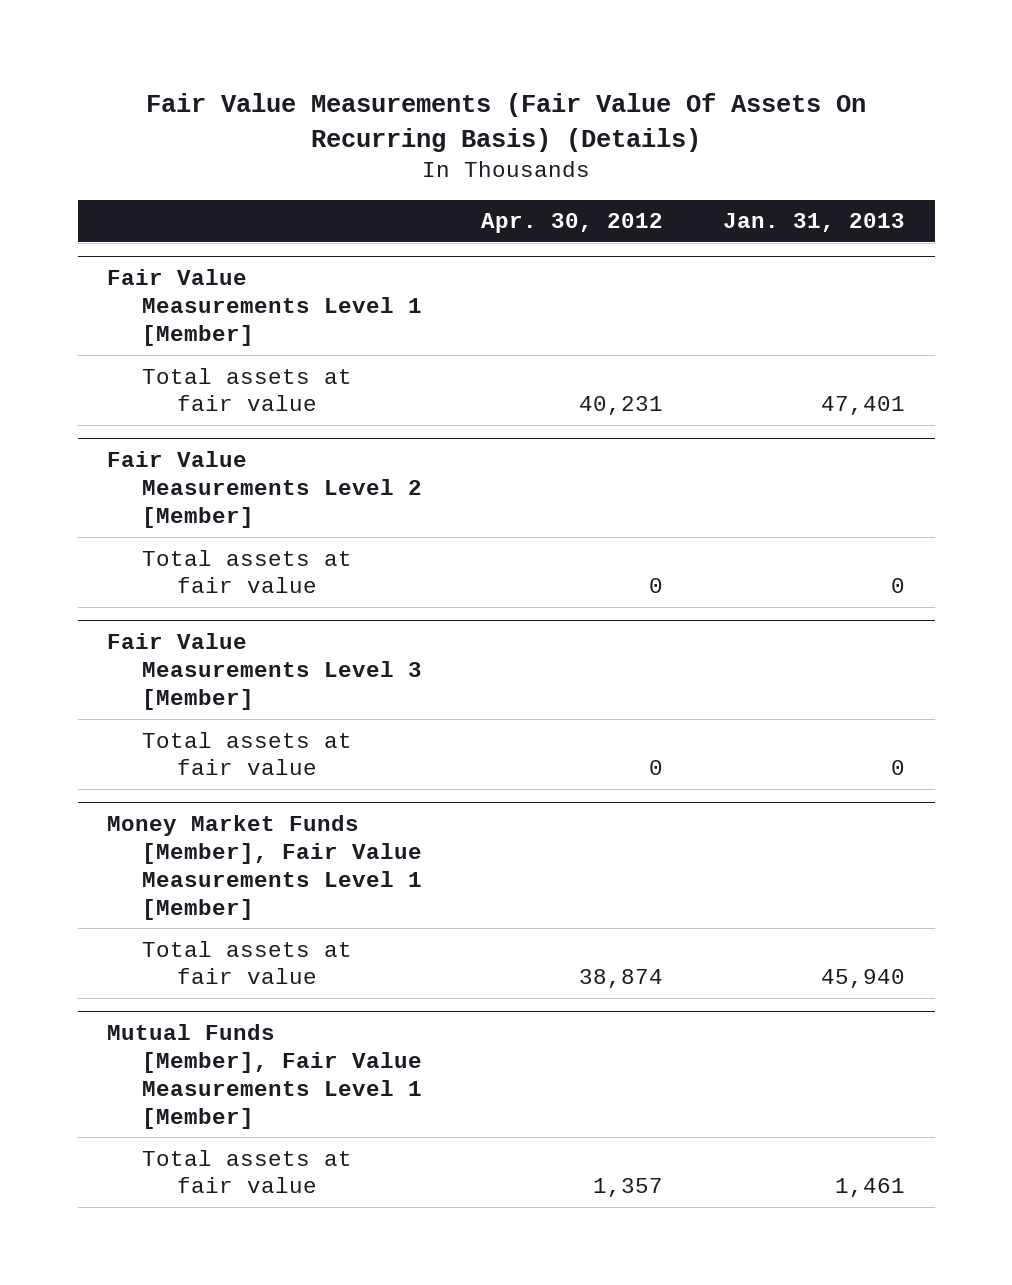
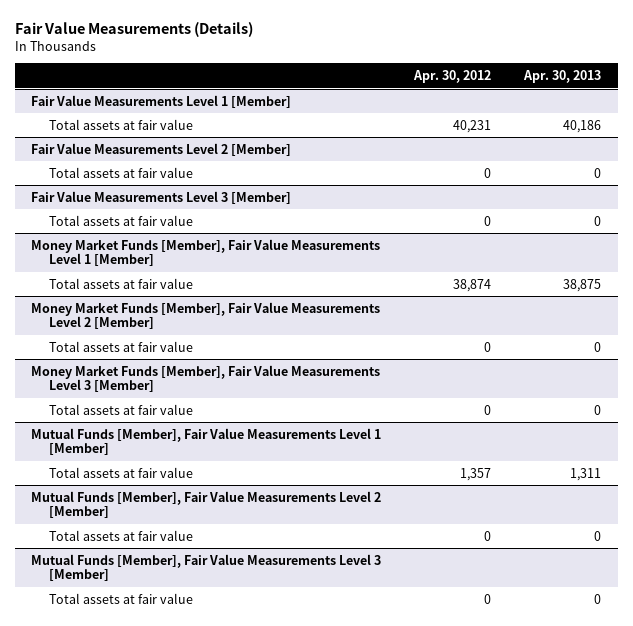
- Fair Value Measurements (Fair Value Of Assets On Recurring Basis) (Details)
+ Fair Value Measurements (Details)
- | Apr. 30, 2012 | Jan. 31, 2013
+ | Apr. 30, 2012 | Apr. 30, 2013
+ Money Market Funds [Member], Fair Value Measurements Level 2 [Member]
+ Total assets at fair value | 0 | 0
+ Money Market Funds [Member], Fair Value Measurements Level 3 [Member]
+ Total assets at fair value | 0 | 0
+ Mutual Funds [Member], Fair Value Measurements Level 2 [Member]
+ Total assets at fair value | 0 | 0
+ Mutual Funds [Member], Fair Value Measurements Level 3 [Member]
+ Total assets at fair value | 0 | 0

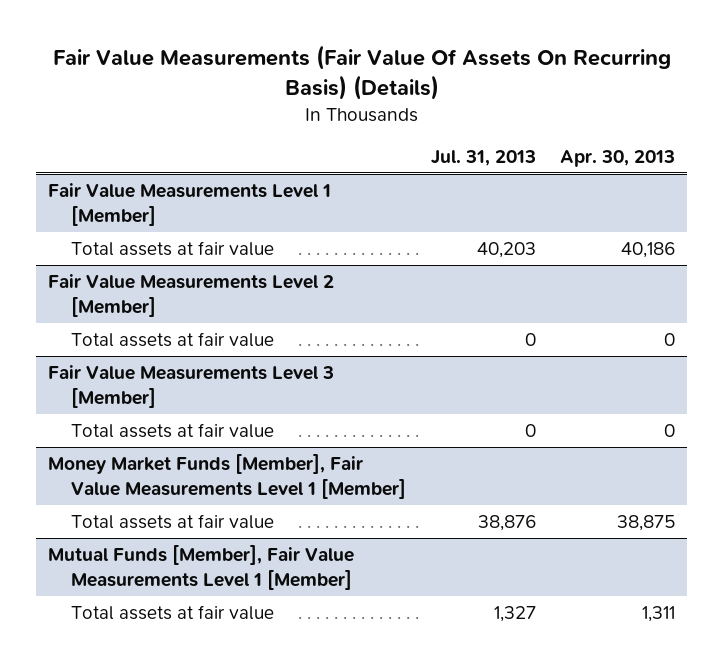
- Fair Value Measurements (Details)
+ Fair Value Measurements (Fair Value Of Assets On Recurring Basis) (Details)
- | Apr. 30, 2012 | Apr. 30, 2013
+ | Jul. 31, 2013 | Apr. 30, 2013
- Money Market Funds [Member], Fair Value Measurements Level 2 [Member]
- Total assets at fair value | 0 | 0
- Money Market Funds [Member], Fair Value Measurements Level 3 [Member]
- Total assets at fair value | 0 | 0
- Mutual Funds [Member], Fair Value Measurements Level 2 [Member]
- Total assets at fair value | 0 | 0
- Mutual Funds [Member], Fair Value Measurements Level 3 [Member]
- Total assets at fair value | 0 | 0

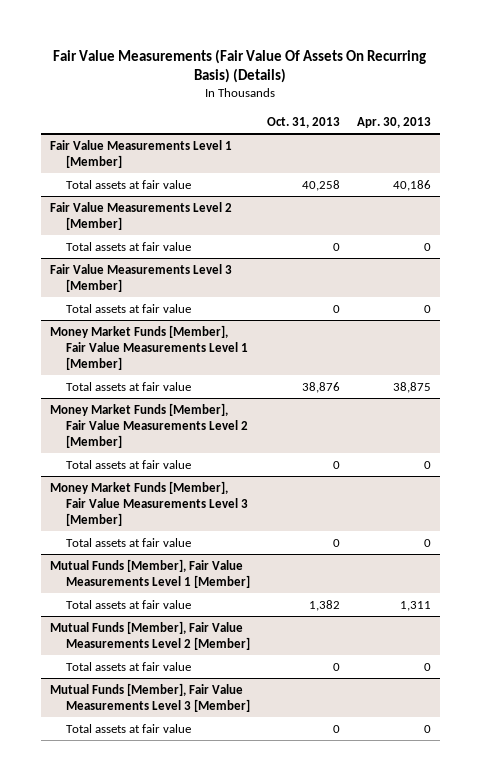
- | Jul. 31, 2013 | Apr. 30, 2013
+ | Oct. 31, 2013 | Apr. 30, 2013
+ Money Market Funds [Member], Fair Value Measurements Level 2 [Member]
+ Total assets at fair value | 0 | 0
+ Money Market Funds [Member], Fair Value Measurements Level 3 [Member]
+ Total assets at fair value | 0 | 0
+ Mutual Funds [Member], Fair Value Measurements Level 2 [Member]
+ Total assets at fair value | 0 | 0
+ Mutual Funds [Member], Fair Value Measurements Level 3 [Member]
+ Total assets at fair value | 0 | 0

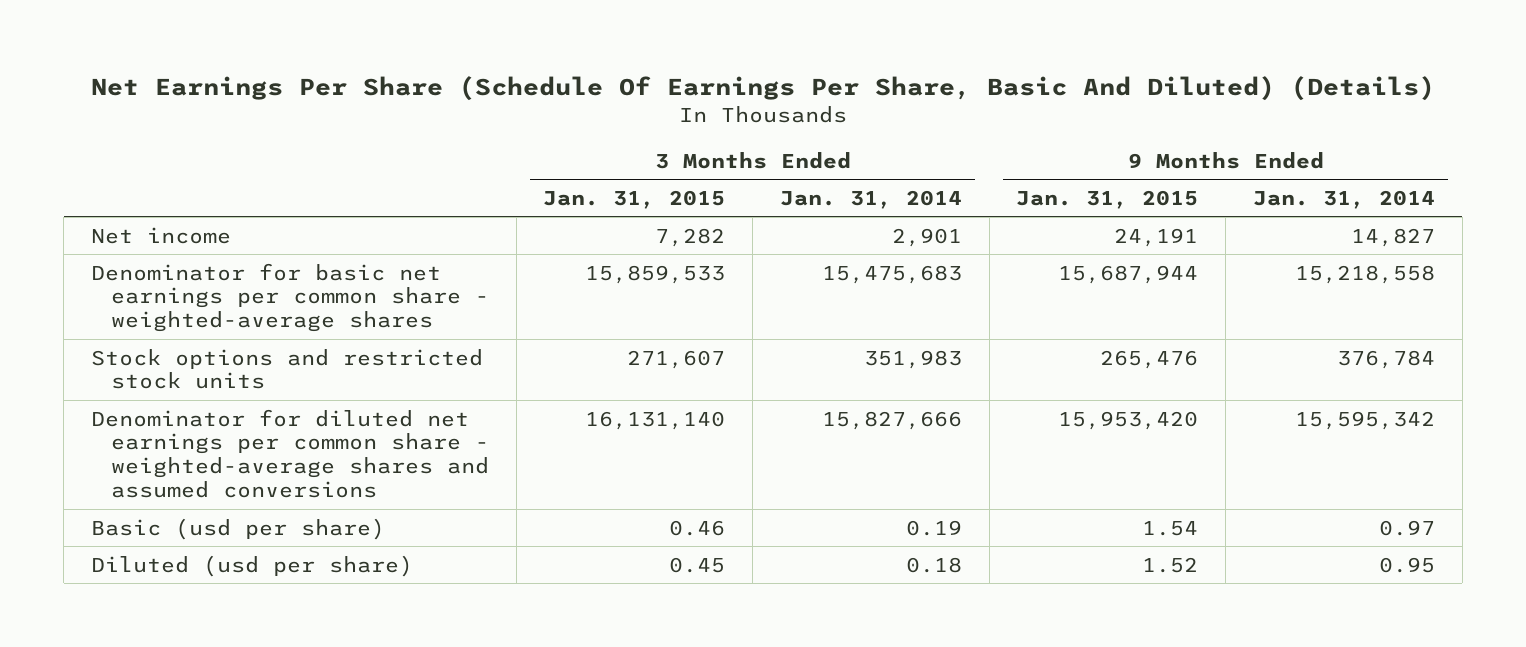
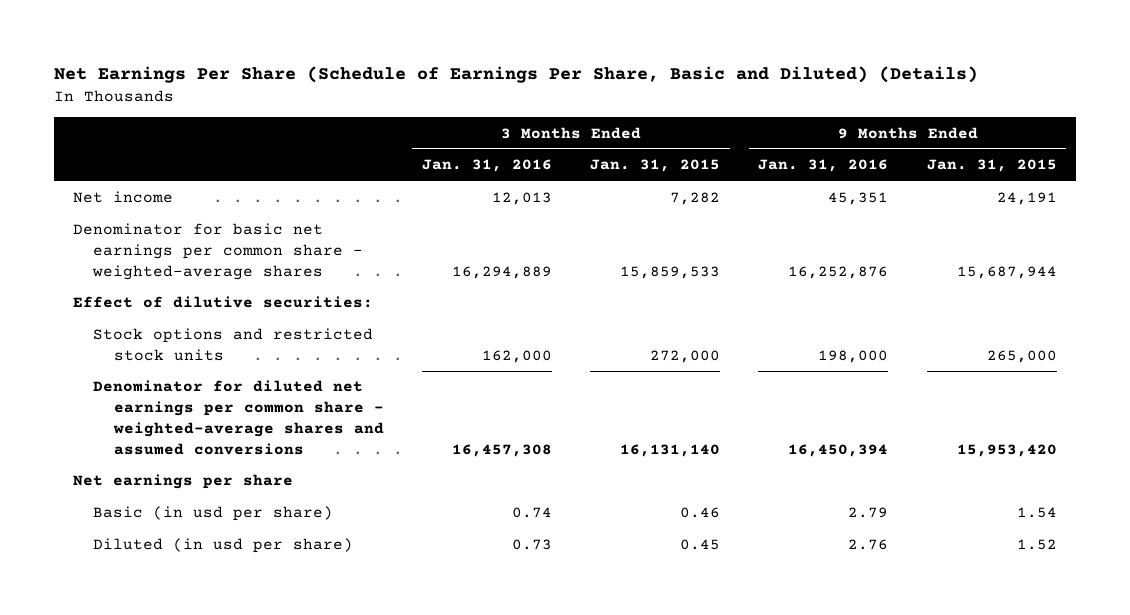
- Net Earnings Per Share (Schedule Of Earnings Per Share, Basic And Diluted) (Details)
+ Net Earnings Per Share (Schedule of Earnings Per Share, Basic and Diluted) (Details)
- | 3 Months Ended Jan. 31, 2015 | 3 Months Ended Jan. 31, 2014 | 9 Months Ended Jan. 31, 2015 | 9 Months Ended Jan. 31, 2014
+ | 3 Months Ended Jan. 31, 2016 | 3 Months Ended Jan. 31, 2015 | 9 Months Ended Jan. 31, 2016 | 9 Months Ended Jan. 31, 2015
- Stock options and restricted stock units | 271,607 | 351,983 | 265,476 | 376,784
+ Effect of dilutive securities:
+ Stock options and restricted stock units | 162,000 | 272,000 | 198,000 | 265,000
- Basic (usd per share) | 0.46 | 0.19 | 1.54 | 0.97
- Diluted (usd per share) | 0.45 | 0.18 | 1.52 | 0.95
+ Net earnings per share
+ Basic (in usd per share) | 0.74 | 0.46 | 2.79 | 1.54
+ Diluted (in usd per share) | 0.73 | 0.45 | 2.76 | 1.52

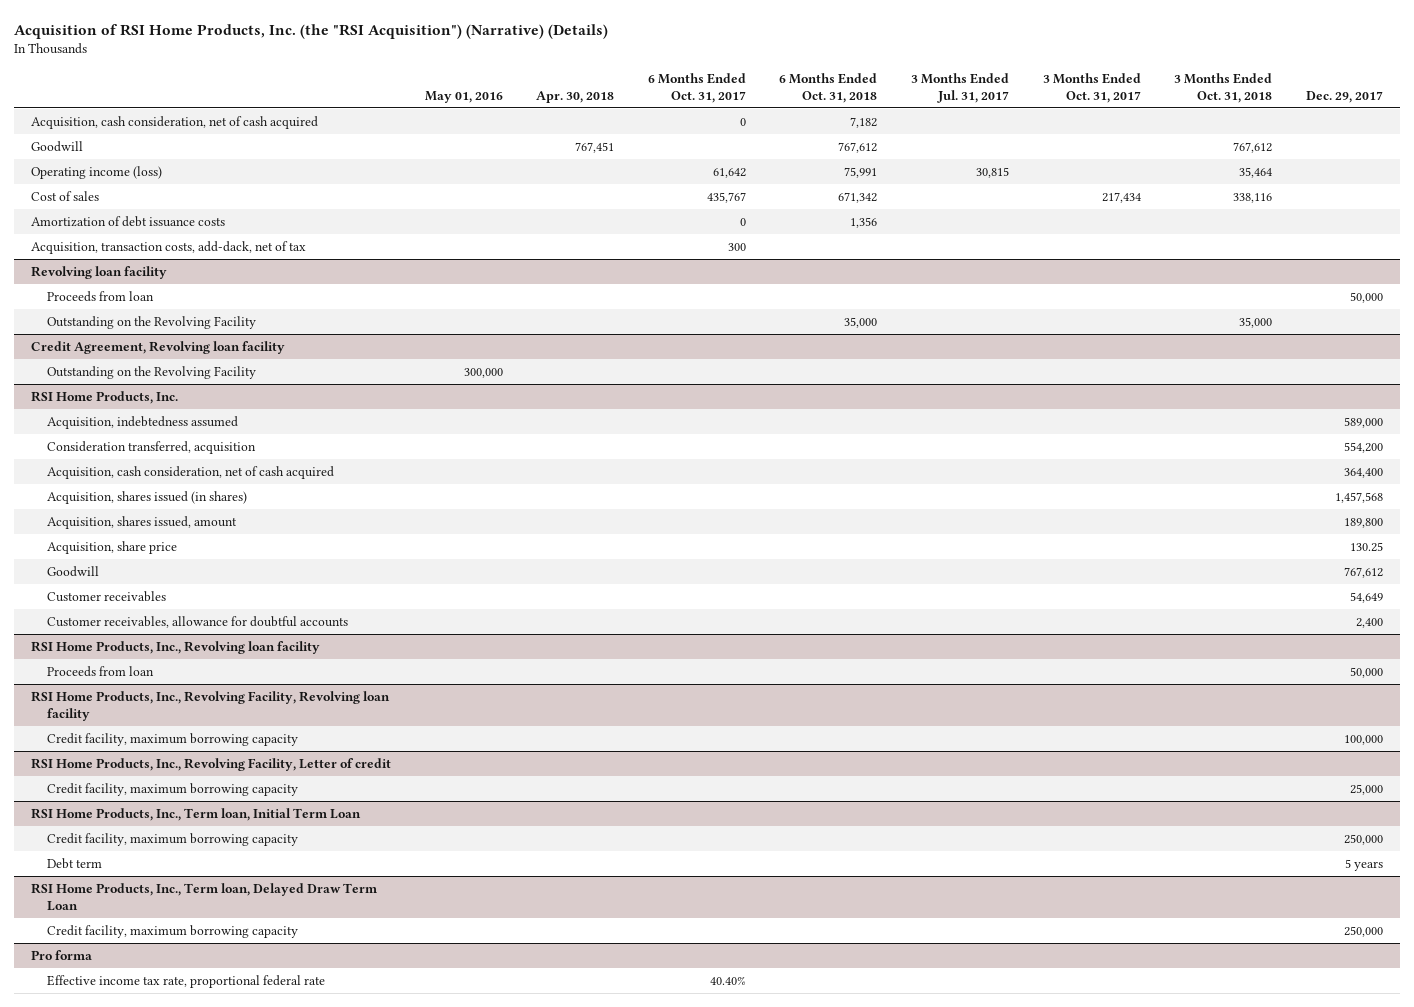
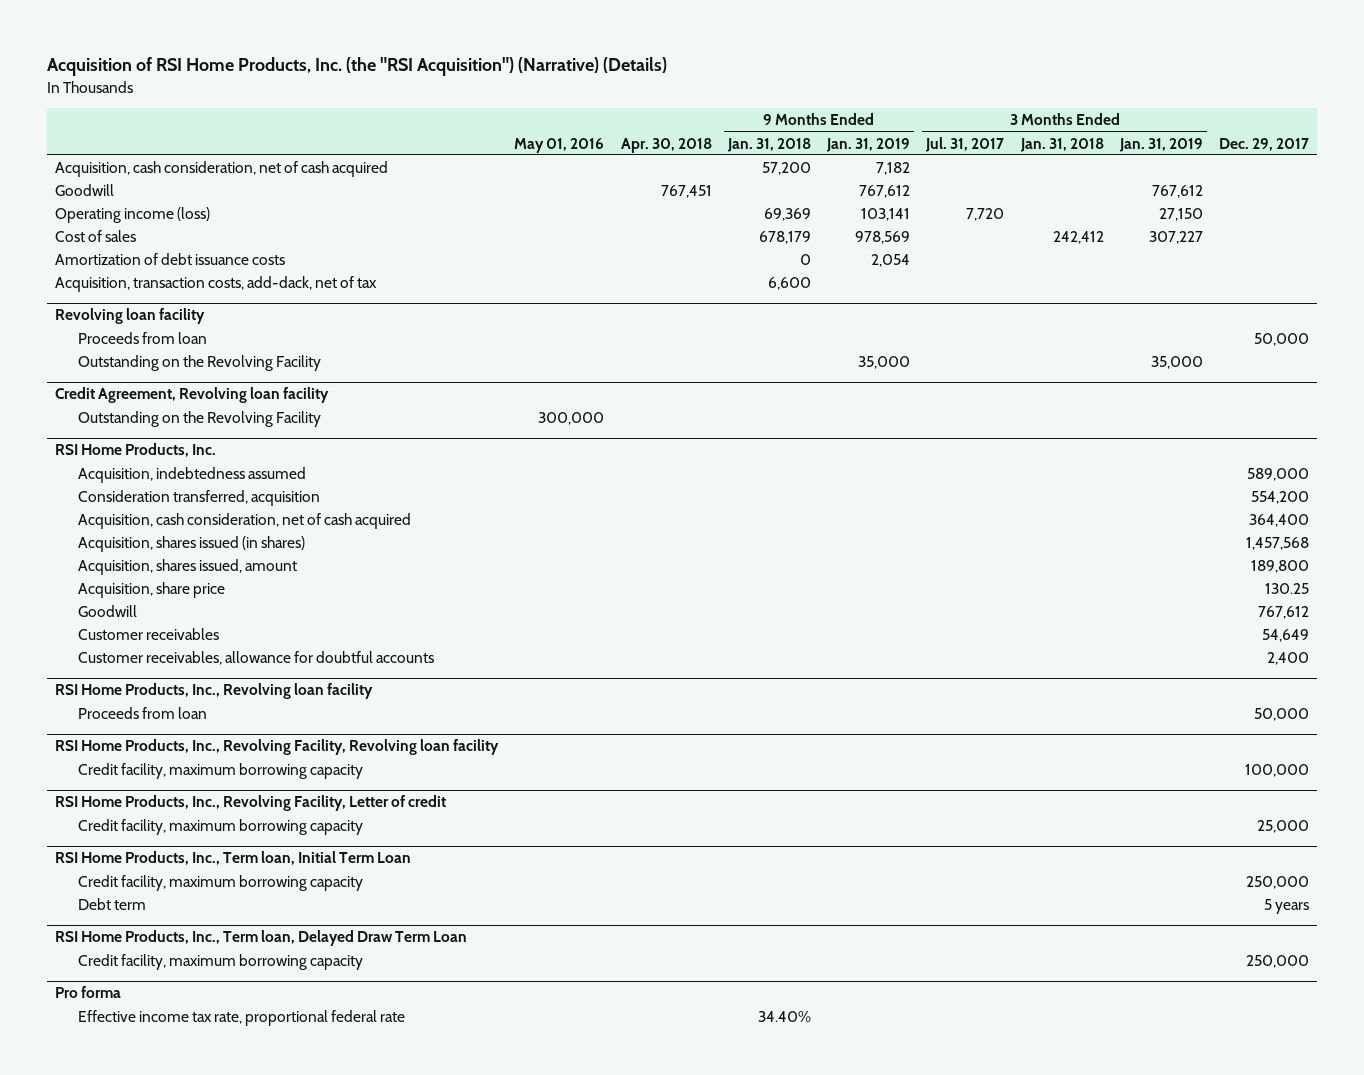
- | May 01, 2016 | Apr. 30, 2018 | 6 Months Ended Oct. 31, 2017 | 6 Months Ended Oct. 31, 2018 | 3 Months Ended Jul. 31, 2017 | 3 Months Ended Oct. 31, 2017 | 3 Months Ended Oct. 31, 2018 | Dec. 29, 2017
+ | May 01, 2016 | Apr. 30, 2018 | 9 Months Ended Jan. 31, 2018 | 9 Months Ended Jan. 31, 2019 | 3 Months Ended Jul. 31, 2017 | 3 Months Ended Jan. 31, 2018 | 3 Months Ended Jan. 31, 2019 | Dec. 29, 2017
- Operating income (loss) | | | 61,642 | 75,991 | 30,815 | | 35,464 |
+ Operating income (loss) | | | 69,369 | 103,141 | 7,720 | | 27,150 |

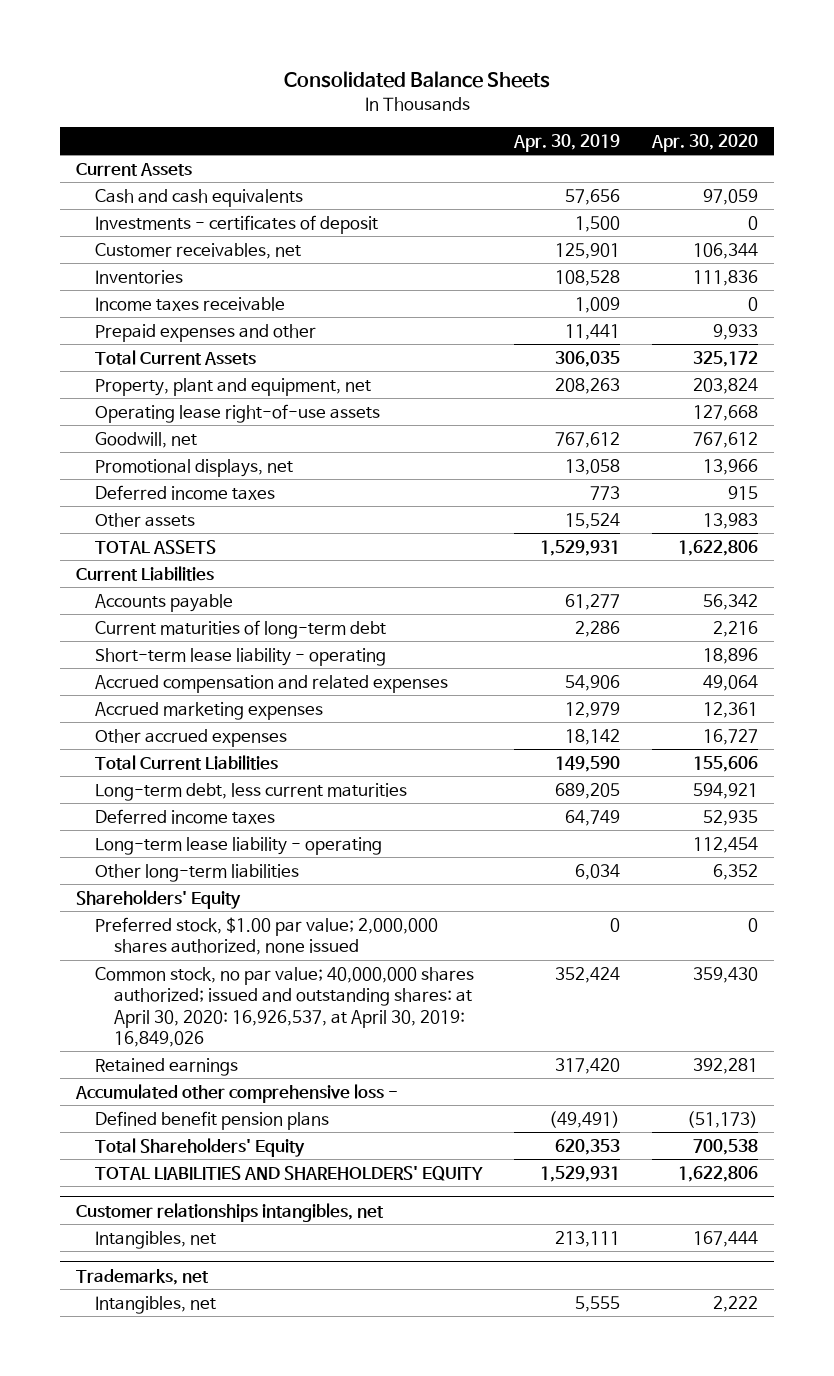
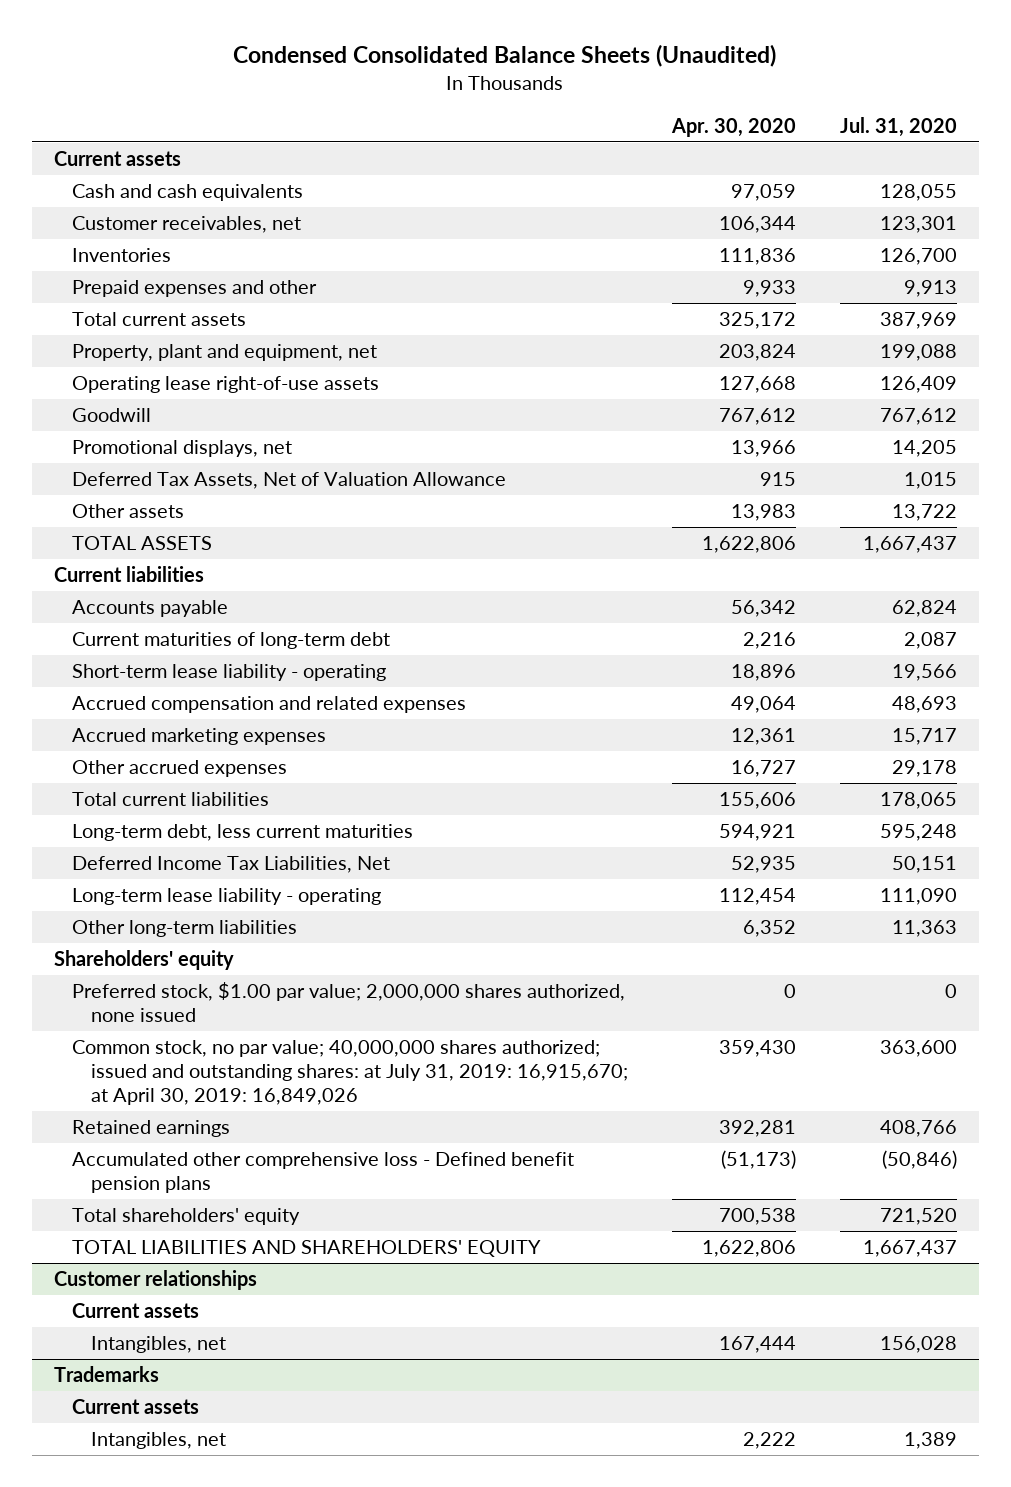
- Consolidated Balance Sheets
+ Condensed Consolidated Balance Sheets (Unaudited)
- | Apr. 30, 2019 | Apr. 30, 2020
+ | Apr. 30, 2020 | Jul. 31, 2020
- Current Assets
+ Current assets
- Investments - certificates of deposit | 1,500 | 0
- Income taxes receivable | 1,009 | 0
- Total Current Assets | 306,035 | 325,172
+ Total current assets | 325,172 | 387,969
- Goodwill, net | 767,612 | 767,612
+ Goodwill | 767,612 | 767,612
- Deferred income taxes | 773 | 915
+ Deferred Tax Assets, Net of Valuation Allowance | 915 | 1,015
- Current Liabilities
+ Current liabilities
- Total Current Liabilities | 149,590 | 155,606
+ Total current liabilities | 155,606 | 178,065
- Deferred income taxes | 64,749 | 52,935
+ Deferred Income Tax Liabilities, Net | 52,935 | 50,151
- Shareholders' Equity
+ Shareholders' equity
- Common stock, no par value; 40,000,000 shares authorized; issued and outstanding shares: at April 30, 2020: 16,926,537, at April 30, 2019: 16,849,026 | 352,424 | 359,430
+ Common stock, no par value; 40,000,000 shares authorized; issued and outstanding shares: at July 31, 2019: 16,915,670; at April 30, 2019: 16,849,026 | 359,430 | 363,600
- Accumulated other comprehensive loss -
- Defined benefit pension plans | (49,491) | (51,173)
- Total Shareholders' Equity | 620,353 | 700,538
+ Accumulated other comprehensive loss - Defined benefit pension plans | (51,173) | (50,846)
+ Total shareholders' equity | 700,538 | 721,520
- Customer relationships intangibles, net
+ Customer relationships
+ Current assets
- Trademarks, net
+ Trademarks
+ Current assets

